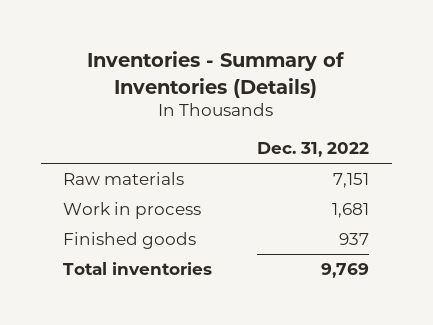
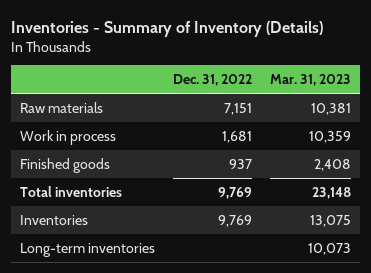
- Inventories - Summary of Inventories (Details)
+ Inventories - Summary of Inventory (Details)
- | Dec. 31, 2022
+ | Dec. 31, 2022 | Mar. 31, 2023
+ Inventories | 9,769 | 13,075
+ Long-term inventories | | 10,073

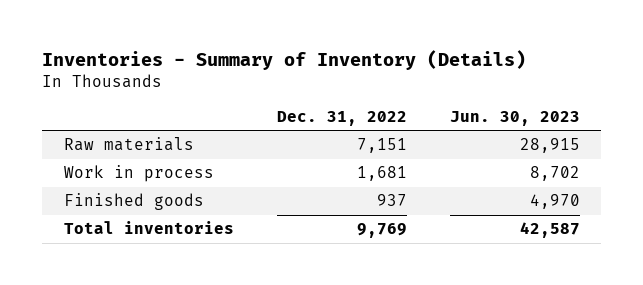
- | Dec. 31, 2022 | Mar. 31, 2023
+ | Dec. 31, 2022 | Jun. 30, 2023
- Inventories | 9,769 | 13,075
- Long-term inventories | | 10,073

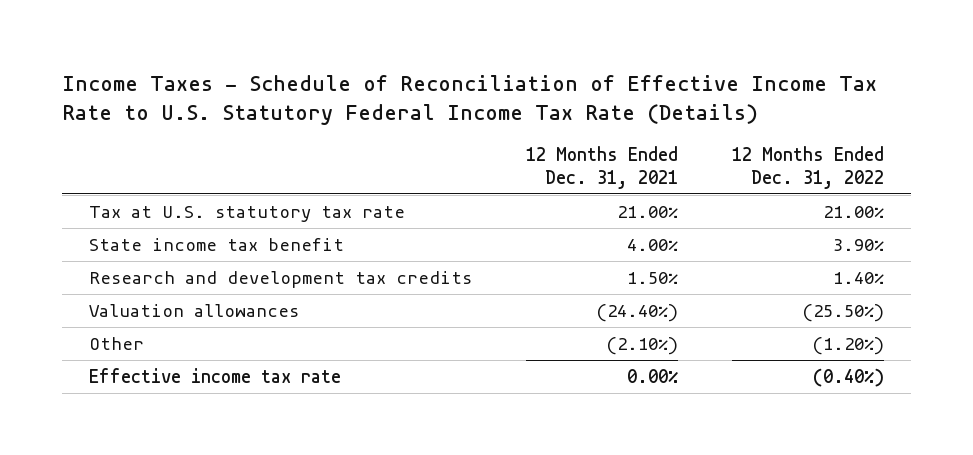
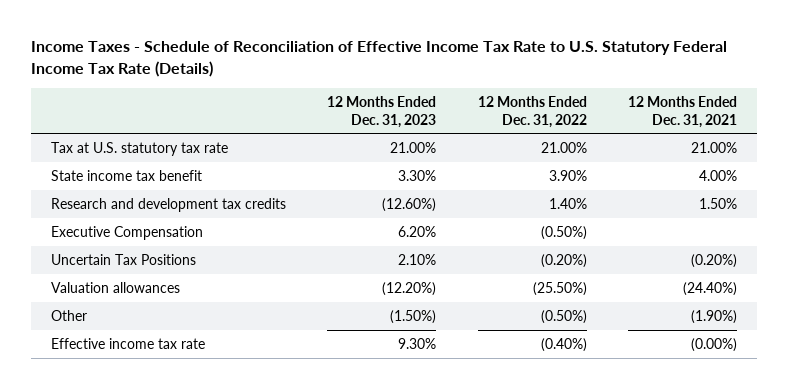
- | 12 Months Ended Dec. 31, 2021 | 12 Months Ended Dec. 31, 2022
+ | 12 Months Ended Dec. 31, 2023 | 12 Months Ended Dec. 31, 2022 | 12 Months Ended Dec. 31, 2021
+ Executive Compensation | 6.20% | (0.50%) |
+ Uncertain Tax Positions | 2.10% | (0.20%) | (0.20%)
- Other | (2.10%) | (1.20%)
- Effective income tax rate | 0.00% | (0.40%)
+ Other | (1.50%) | (0.50%) | (1.90%)
+ Effective income tax rate | 9.30% | (0.40%) | (0.00%)

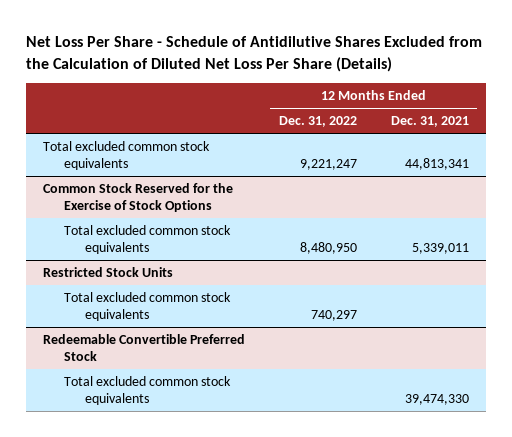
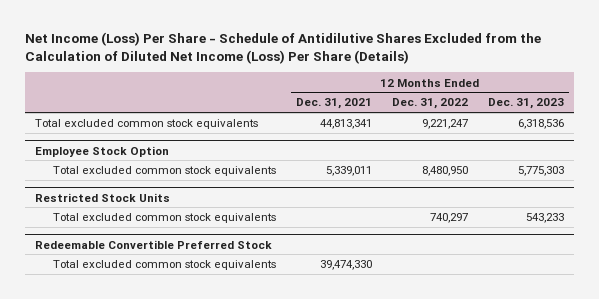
- Net Loss Per Share - Schedule of Antidilutive Shares Excluded from the Calculation of Diluted Net Loss Per Share (Details)
+ Net Income (Loss) Per Share - Schedule of Antidilutive Shares Excluded from the Calculation of Diluted Net Income (Loss) Per Share (Details)
- | 12 Months Ended Dec. 31, 2022 | 12 Months Ended Dec. 31, 2021
+ | 12 Months Ended Dec. 31, 2021 | 12 Months Ended Dec. 31, 2022 | 12 Months Ended Dec. 31, 2023
- Common Stock Reserved for the Exercise of Stock Options
+ Employee Stock Option

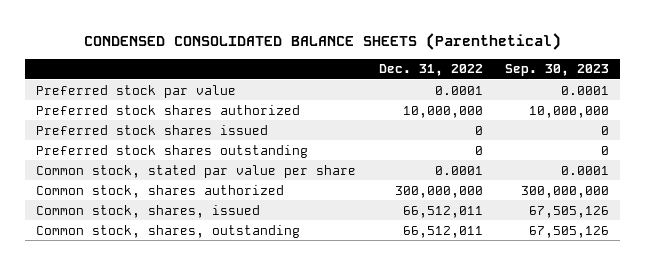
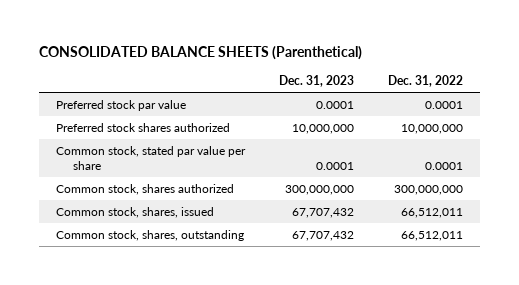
- CONDENSED CONSOLIDATED BALANCE SHEETS (Parenthetical)
+ CONSOLIDATED BALANCE SHEETS (Parenthetical)
- | Dec. 31, 2022 | Sep. 30, 2023
+ | Dec. 31, 2023 | Dec. 31, 2022
- Preferred stock shares issued | 0 | 0
- Preferred stock shares outstanding | 0 | 0

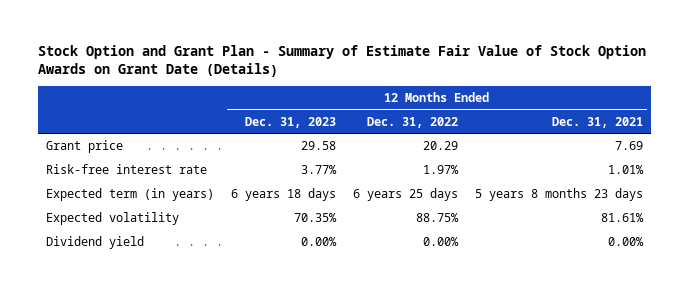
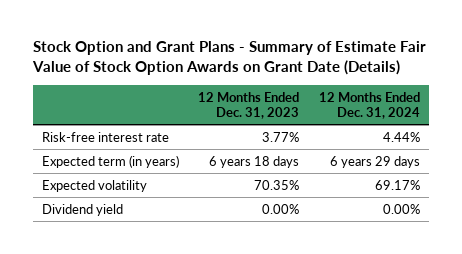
- Stock Option and Grant Plan - Summary of Estimate Fair Value of Stock Option Awards on Grant Date (Details)
+ Stock Option and Grant Plans - Summary of Estimate Fair Value of Stock Option Awards on Grant Date (Details)
- | 12 Months Ended Dec. 31, 2023 | 12 Months Ended Dec. 31, 2022 | 12 Months Ended Dec. 31, 2021
+ | 12 Months Ended Dec. 31, 2023 | 12 Months Ended Dec. 31, 2024
- Grant price | 29.58 | 20.29 | 7.69

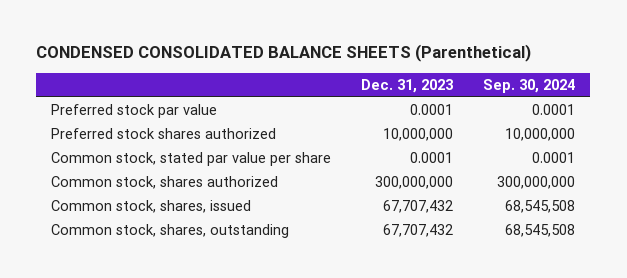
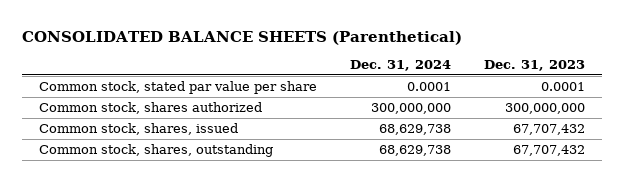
- CONDENSED CONSOLIDATED BALANCE SHEETS (Parenthetical)
+ CONSOLIDATED BALANCE SHEETS (Parenthetical)
- | Dec. 31, 2023 | Sep. 30, 2024
+ | Dec. 31, 2024 | Dec. 31, 2023
- Preferred stock par value | 0.0001 | 0.0001
- Preferred stock shares authorized | 10,000,000 | 10,000,000

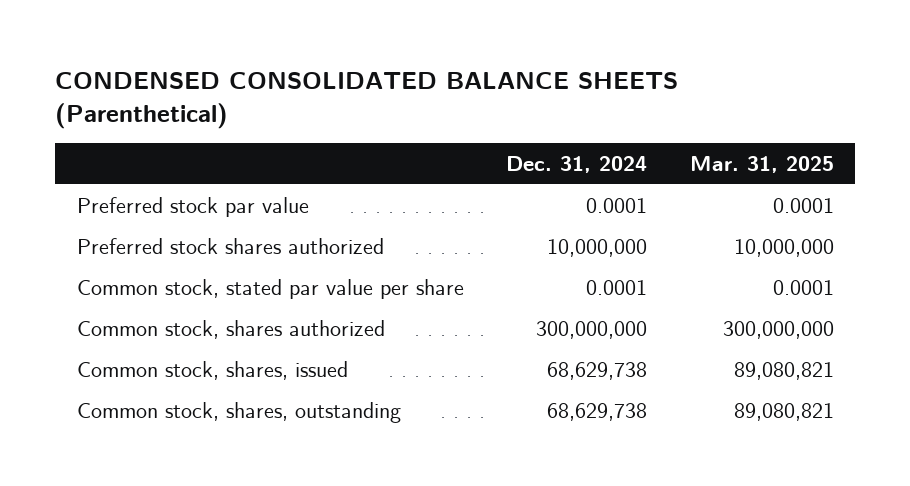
- CONSOLIDATED BALANCE SHEETS (Parenthetical)
+ CONDENSED CONSOLIDATED BALANCE SHEETS (Parenthetical)
- | Dec. 31, 2024 | Dec. 31, 2023
+ | Dec. 31, 2024 | Mar. 31, 2025
+ Preferred stock par value | 0.0001 | 0.0001
+ Preferred stock shares authorized | 10,000,000 | 10,000,000

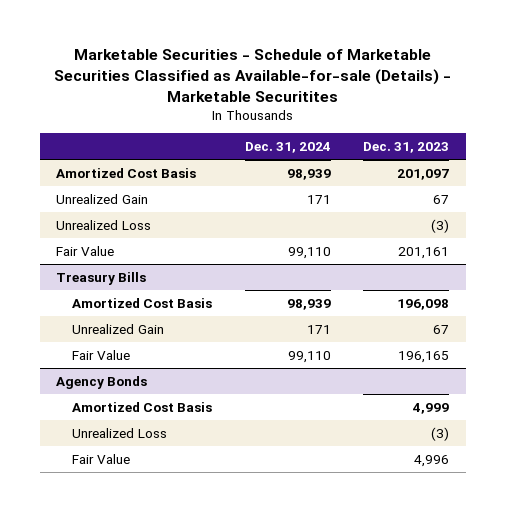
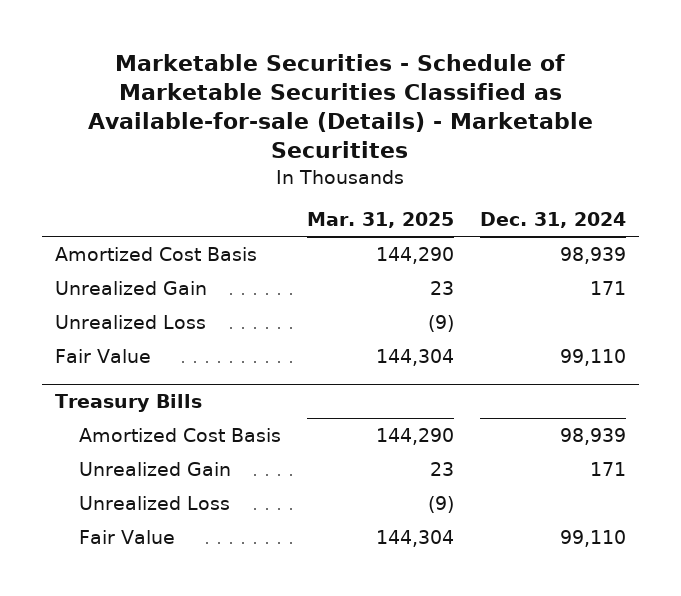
- | Dec. 31, 2024 | Dec. 31, 2023
+ | Mar. 31, 2025 | Dec. 31, 2024
- Agency Bonds
- Amortized Cost Basis | | 4,999
- Fair Value | | 4,996
@ Treasury Bills
moved down: Fair Value | 144,304 | 99,110

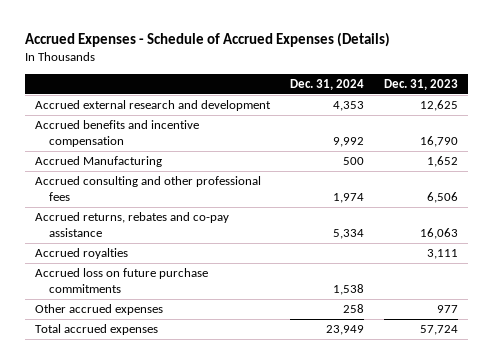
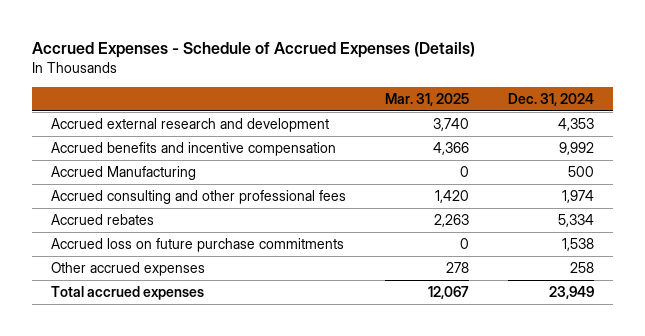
- | Dec. 31, 2024 | Dec. 31, 2023
+ | Mar. 31, 2025 | Dec. 31, 2024
- Accrued returns, rebates and co-pay assistance | 5,334 | 16,063
- Accrued royalties | | 3,111
+ Accrued rebates | 2,263 | 5,334

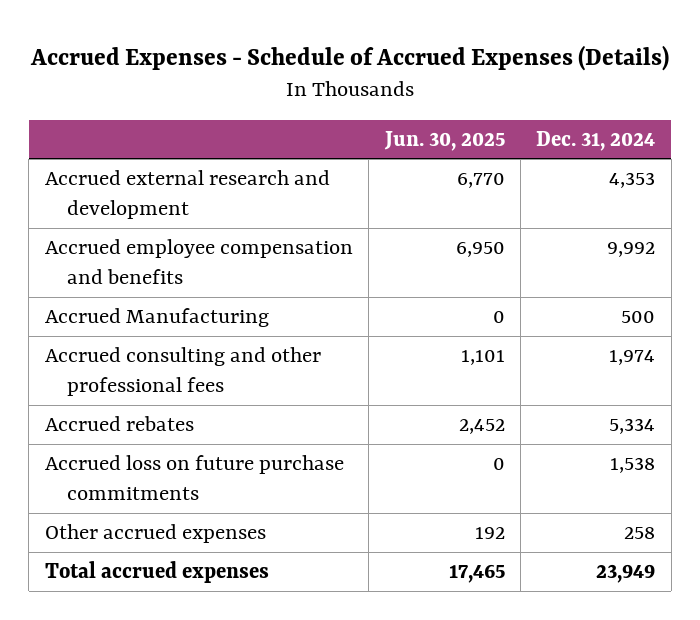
- | Mar. 31, 2025 | Dec. 31, 2024
+ | Jun. 30, 2025 | Dec. 31, 2024
- Accrued benefits and incentive compensation | 4,366 | 9,992
+ Accrued employee compensation and benefits | 6,950 | 9,992

